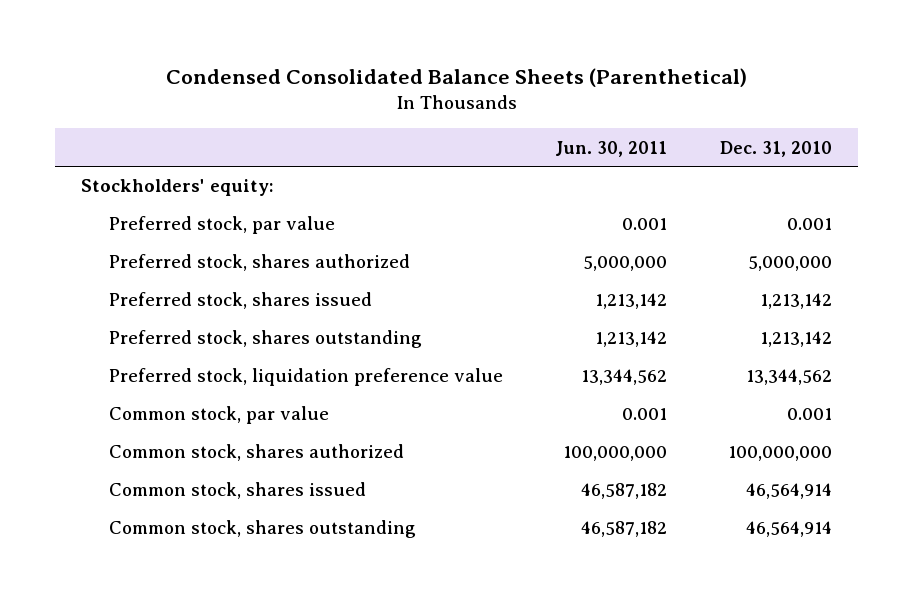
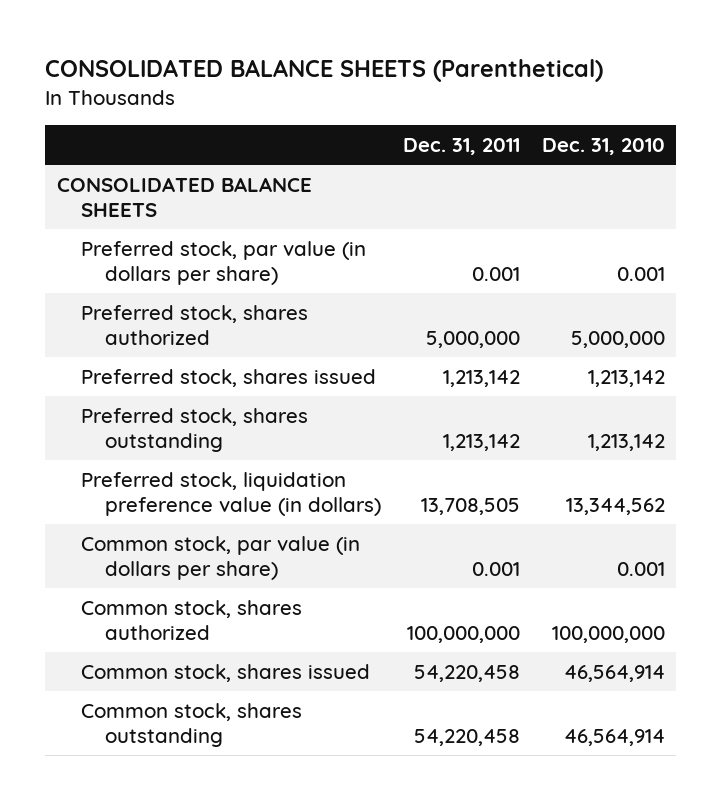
- Condensed Consolidated Balance Sheets (Parenthetical)
+ CONSOLIDATED BALANCE SHEETS (Parenthetical)
- | Jun. 30, 2011 | Dec. 31, 2010
+ | Dec. 31, 2011 | Dec. 31, 2010
- Stockholders' equity:
- Preferred stock, par value | 0.001 | 0.001
+ CONSOLIDATED BALANCE SHEETS
+ Preferred stock, par value (in dollars per share) | 0.001 | 0.001
- Preferred stock, liquidation preference value | 13,344,562 | 13,344,562
- Common stock, par value | 0.001 | 0.001
+ Preferred stock, liquidation preference value (in dollars) | 13,708,505 | 13,344,562
+ Common stock, par value (in dollars per share) | 0.001 | 0.001

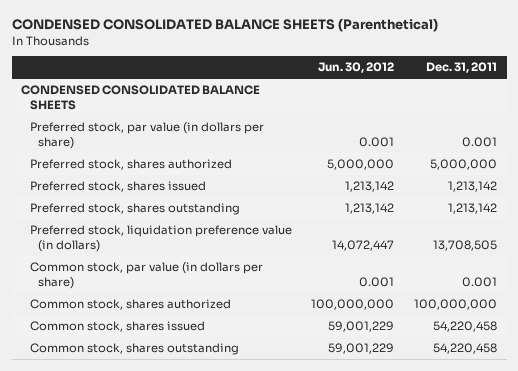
- CONSOLIDATED BALANCE SHEETS (Parenthetical)
+ CONDENSED CONSOLIDATED BALANCE SHEETS (Parenthetical)
- | Dec. 31, 2011 | Dec. 31, 2010
+ | Jun. 30, 2012 | Dec. 31, 2011
- CONSOLIDATED BALANCE SHEETS
+ CONDENSED CONSOLIDATED BALANCE SHEETS

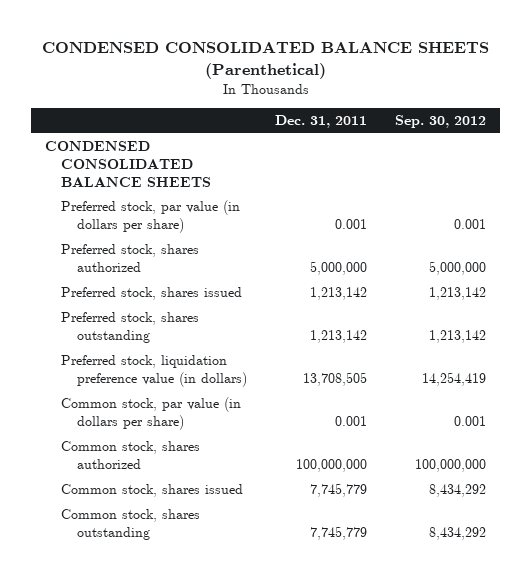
- | Jun. 30, 2012 | Dec. 31, 2011
+ | Dec. 31, 2011 | Sep. 30, 2012
- Common stock, shares issued | 59,001,229 | 54,220,458
- Common stock, shares outstanding | 59,001,229 | 54,220,458
+ Common stock, shares issued | 7,745,779 | 8,434,292
+ Common stock, shares outstanding | 7,745,779 | 8,434,292

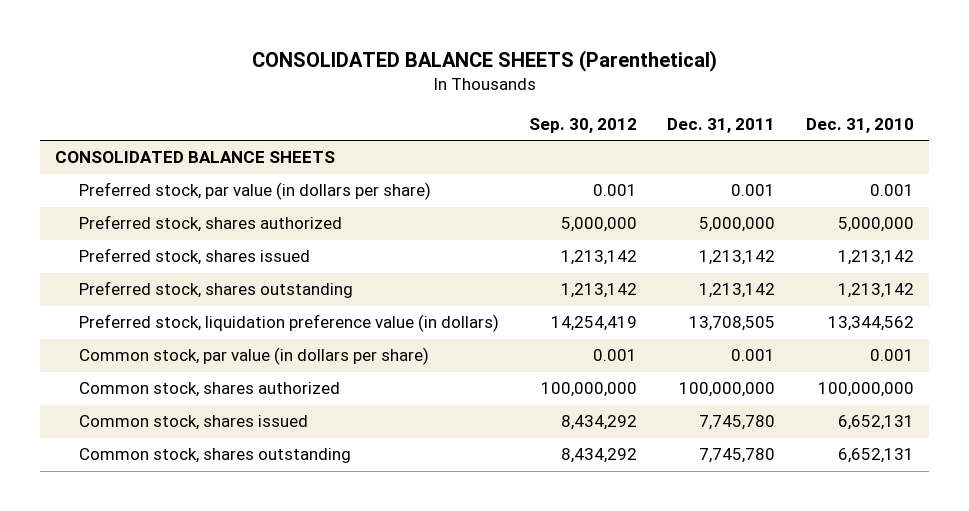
- CONDENSED CONSOLIDATED BALANCE SHEETS (Parenthetical)
+ CONSOLIDATED BALANCE SHEETS (Parenthetical)
- | Dec. 31, 2011 | Sep. 30, 2012
+ | Sep. 30, 2012 | Dec. 31, 2011 | Dec. 31, 2010
- CONDENSED CONSOLIDATED BALANCE SHEETS
+ CONSOLIDATED BALANCE SHEETS
- Common stock, shares issued | 7,745,779 | 8,434,292
- Common stock, shares outstanding | 7,745,779 | 8,434,292
+ Common stock, shares issued | 8,434,292 | 7,745,780 | 6,652,131
+ Common stock, shares outstanding | 8,434,292 | 7,745,780 | 6,652,131

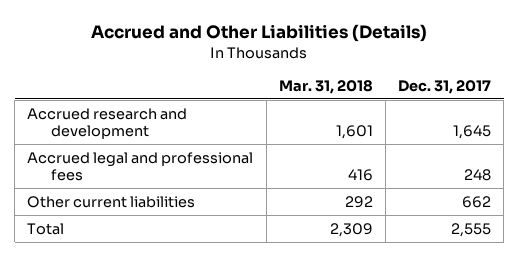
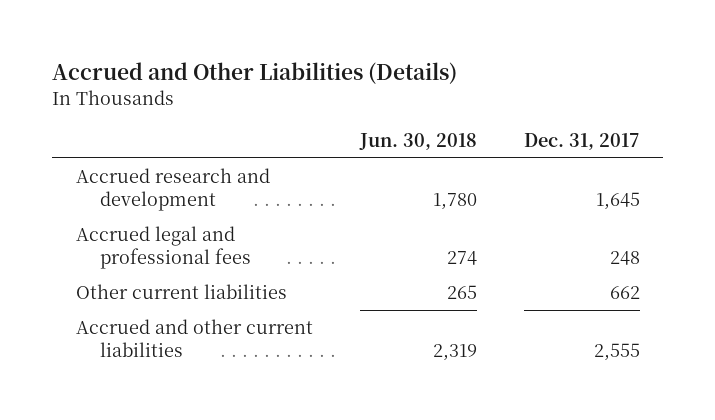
- | Mar. 31, 2018 | Dec. 31, 2017
+ | Jun. 30, 2018 | Dec. 31, 2017
- Total | 2,309 | 2,555
+ Accrued and other current liabilities | 2,319 | 2,555

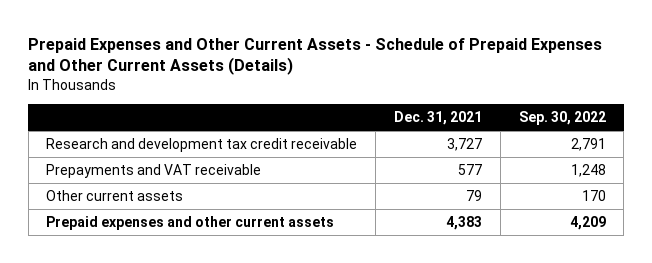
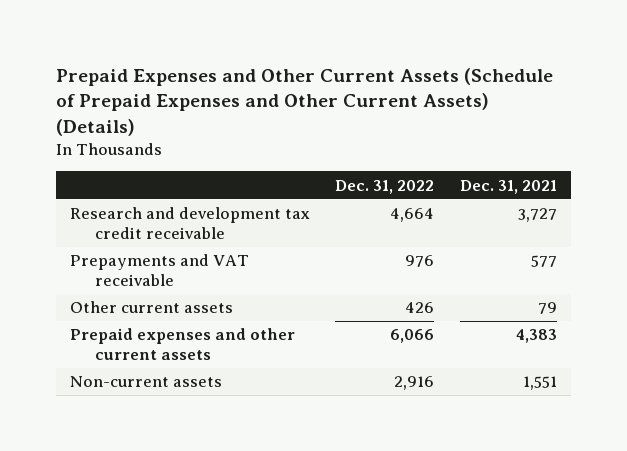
- Prepaid Expenses and Other Current Assets - Schedule of Prepaid Expenses and Other Current Assets (Details)
+ Prepaid Expenses and Other Current Assets (Schedule of Prepaid Expenses and Other Current Assets) (Details)
- | Dec. 31, 2021 | Sep. 30, 2022
+ | Dec. 31, 2022 | Dec. 31, 2021
+ Non-current assets | 2,916 | 1,551

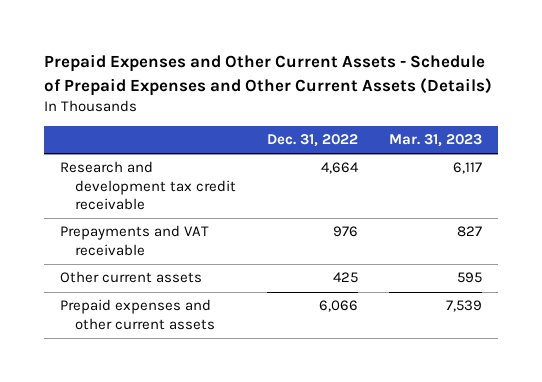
- Prepaid Expenses and Other Current Assets (Schedule of Prepaid Expenses and Other Current Assets) (Details)
+ Prepaid Expenses and Other Current Assets - Schedule of Prepaid Expenses and Other Current Assets (Details)
- | Dec. 31, 2022 | Dec. 31, 2021
+ | Dec. 31, 2022 | Mar. 31, 2023
- Other current assets | 426 | 79
+ Other current assets | 425 | 595
- Non-current assets | 2,916 | 1,551

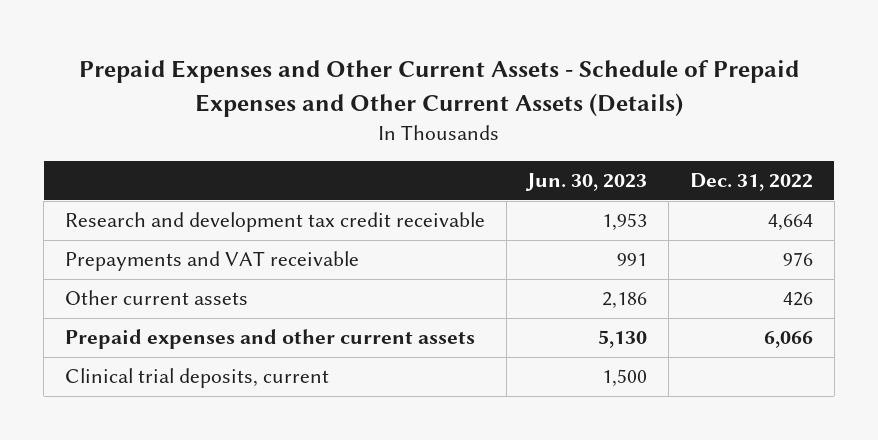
- | Dec. 31, 2022 | Mar. 31, 2023
+ | Jun. 30, 2023 | Dec. 31, 2022
- Other current assets | 425 | 595
+ Other current assets | 2,186 | 426
+ Clinical trial deposits, current | 1,500 |

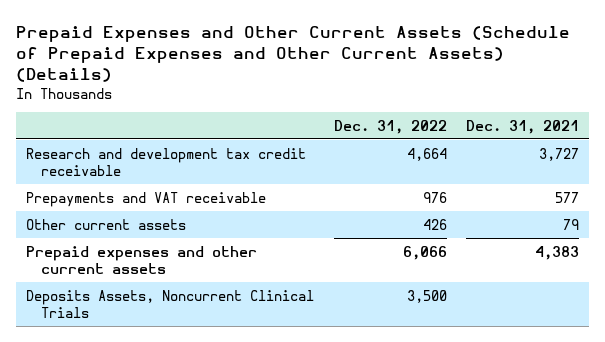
- Prepaid Expenses and Other Current Assets - Schedule of Prepaid Expenses and Other Current Assets (Details)
+ Prepaid Expenses and Other Current Assets (Schedule of Prepaid Expenses and Other Current Assets) (Details)
- | Jun. 30, 2023 | Dec. 31, 2022
+ | Dec. 31, 2022 | Dec. 31, 2021
- Clinical trial deposits, current | 1,500 |
+ Deposits Assets, Noncurrent Clinical Trials | 3,500 |

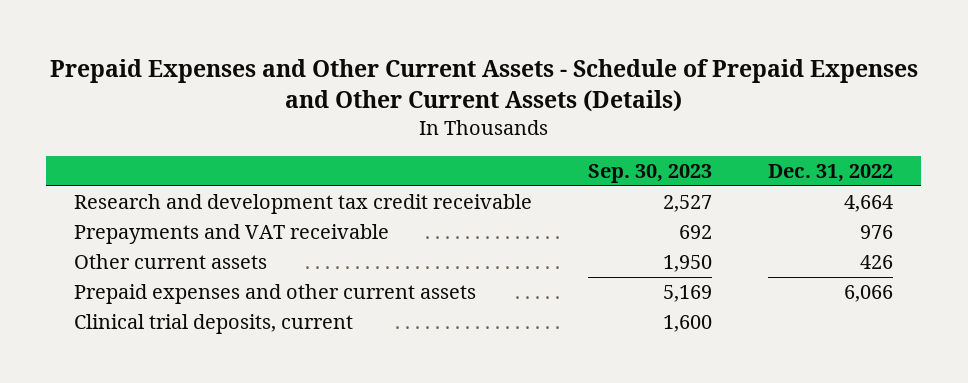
- Prepaid Expenses and Other Current Assets (Schedule of Prepaid Expenses and Other Current Assets) (Details)
+ Prepaid Expenses and Other Current Assets - Schedule of Prepaid Expenses and Other Current Assets (Details)
- | Dec. 31, 2022 | Dec. 31, 2021
+ | Sep. 30, 2023 | Dec. 31, 2022
- Deposits Assets, Noncurrent Clinical Trials | 3,500 |
+ Clinical trial deposits, current | 1,600 |

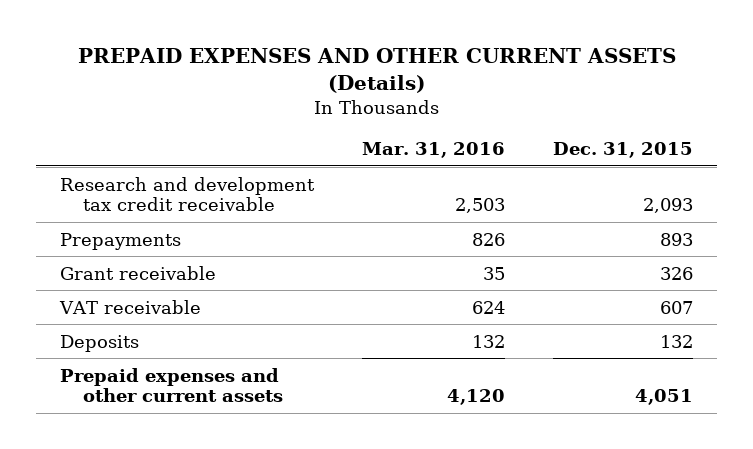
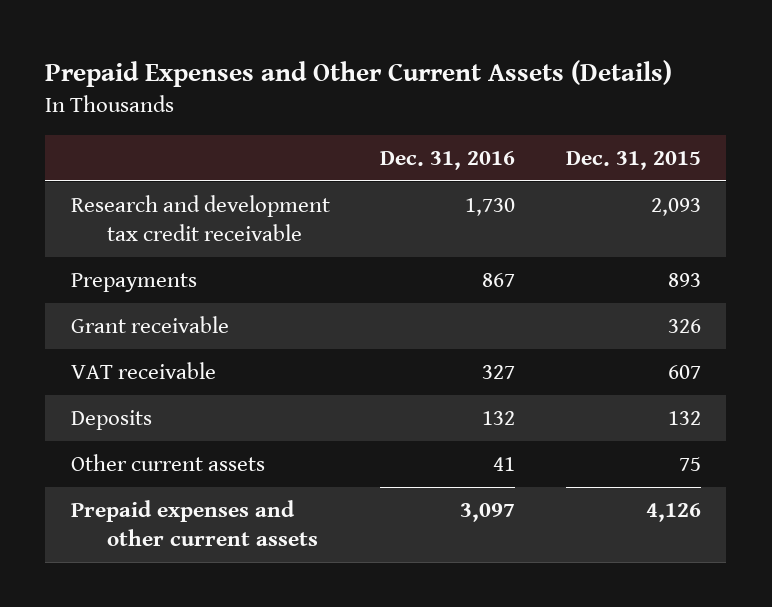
- PREPAID EXPENSES AND OTHER CURRENT ASSETS (Details)
+ Prepaid Expenses and Other Current Assets (Details)
- | Mar. 31, 2016 | Dec. 31, 2015
+ | Dec. 31, 2016 | Dec. 31, 2015
- Prepaid expenses and other current assets | 4,120 | 4,051
+ Other current assets | 41 | 75
+ Prepaid expenses and other current assets | 3,097 | 4,126

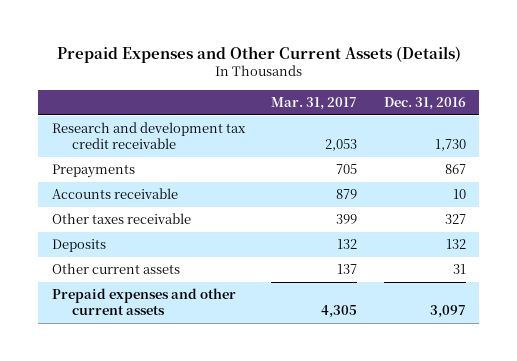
- | Dec. 31, 2016 | Dec. 31, 2015
+ | Mar. 31, 2017 | Dec. 31, 2016
- Grant receivable | | 326
- VAT receivable | 327 | 607
+ Accounts receivable | 879 | 10
+ Other taxes receivable | 399 | 327
- Other current assets | 41 | 75
+ Other current assets | 137 | 31

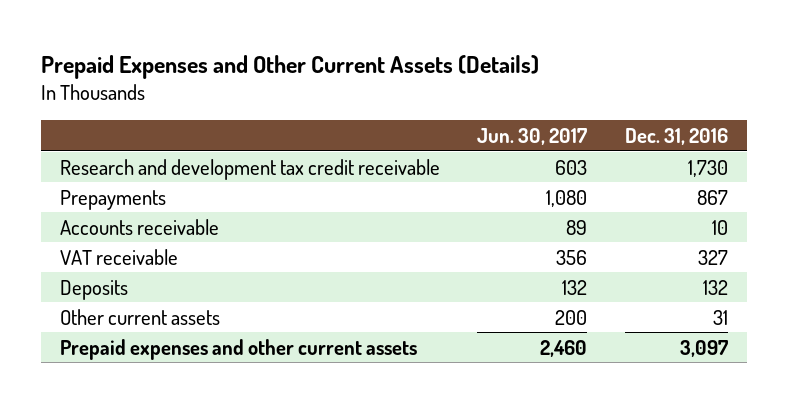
- | Mar. 31, 2017 | Dec. 31, 2016
+ | Jun. 30, 2017 | Dec. 31, 2016
- Other taxes receivable | 399 | 327
+ VAT receivable | 356 | 327

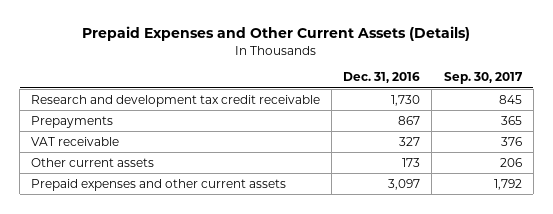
- | Jun. 30, 2017 | Dec. 31, 2016
+ | Dec. 31, 2016 | Sep. 30, 2017
- Accounts receivable | 89 | 10
- Deposits | 132 | 132
- Other current assets | 200 | 31
+ Other current assets | 173 | 206

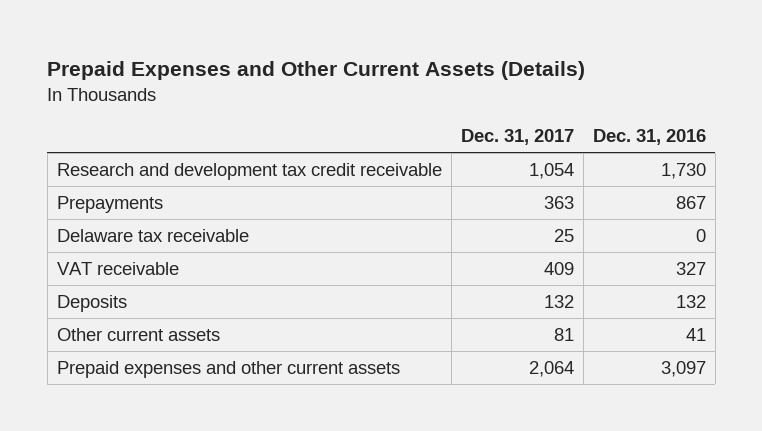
- | Dec. 31, 2016 | Sep. 30, 2017
+ | Dec. 31, 2017 | Dec. 31, 2016
+ Delaware tax receivable | 25 | 0
- Other current assets | 173 | 206
+ Deposits | 132 | 132
+ Other current assets | 81 | 41

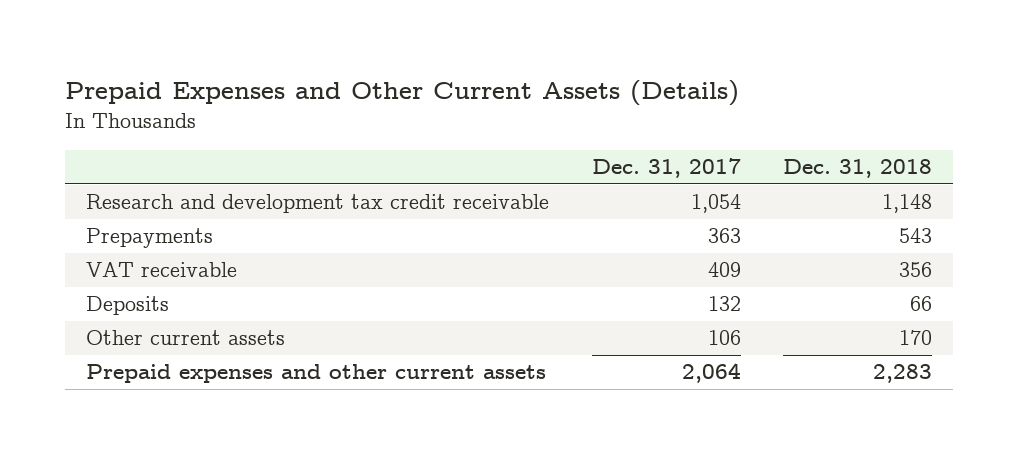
- | Dec. 31, 2017 | Dec. 31, 2016
+ | Dec. 31, 2017 | Dec. 31, 2018
- Delaware tax receivable | 25 | 0
- Other current assets | 81 | 41
+ Other current assets | 106 | 170

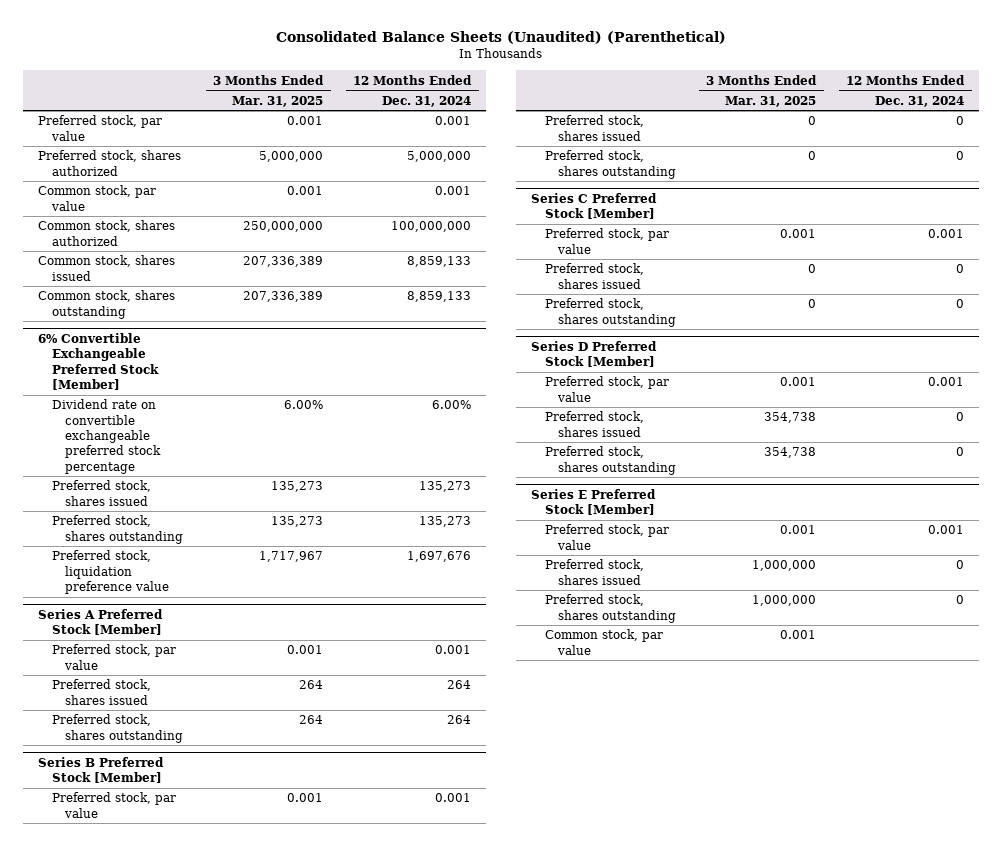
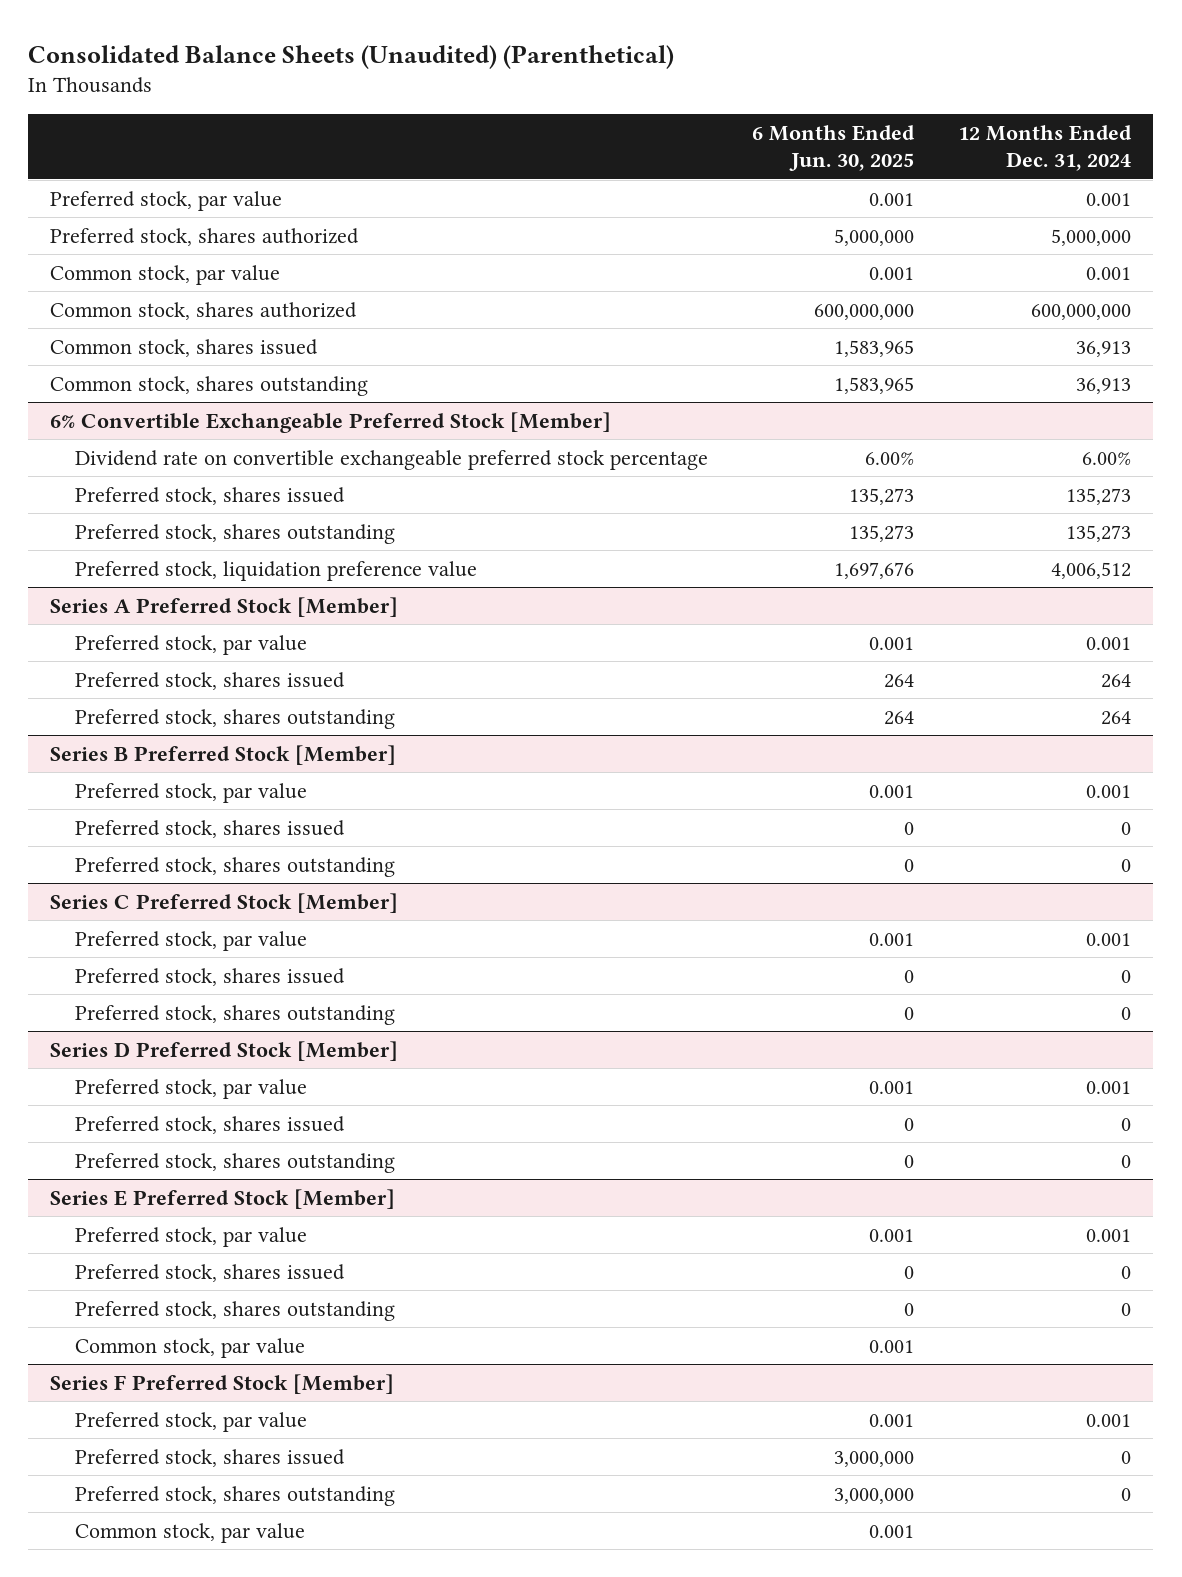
- | 3 Months Ended Mar. 31, 2025 | 12 Months Ended Dec. 31, 2024
+ | 6 Months Ended Jun. 30, 2025 | 12 Months Ended Dec. 31, 2024
- Common stock, shares authorized | 250,000,000 | 100,000,000
- Common stock, shares issued | 207,336,389 | 8,859,133
- Common stock, shares outstanding | 207,336,389 | 8,859,133
+ Common stock, shares authorized | 600,000,000 | 600,000,000
+ Common stock, shares issued | 1,583,965 | 36,913
+ Common stock, shares outstanding | 1,583,965 | 36,913
@ 6% Convertible Exchangeable Preferred Stock [Member]
- Preferred stock, liquidation preference value | 1,717,967 | 1,697,676
+ Preferred stock, liquidation preference value | 1,697,676 | 4,006,512
+ Series F Preferred Stock [Member]
+ Preferred stock, par value | 0.001 | 0.001
+ Preferred stock, shares issued | 3,000,000 | 0
+ Preferred stock, shares outstanding | 3,000,000 | 0
+ Common stock, par value | 0.001 |

